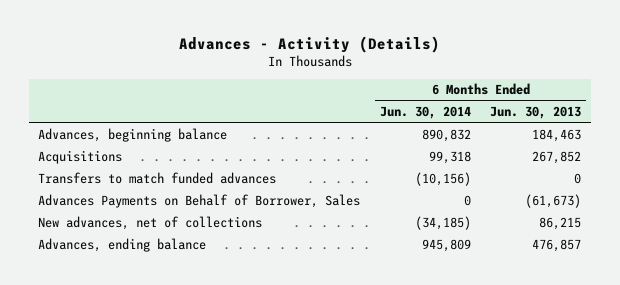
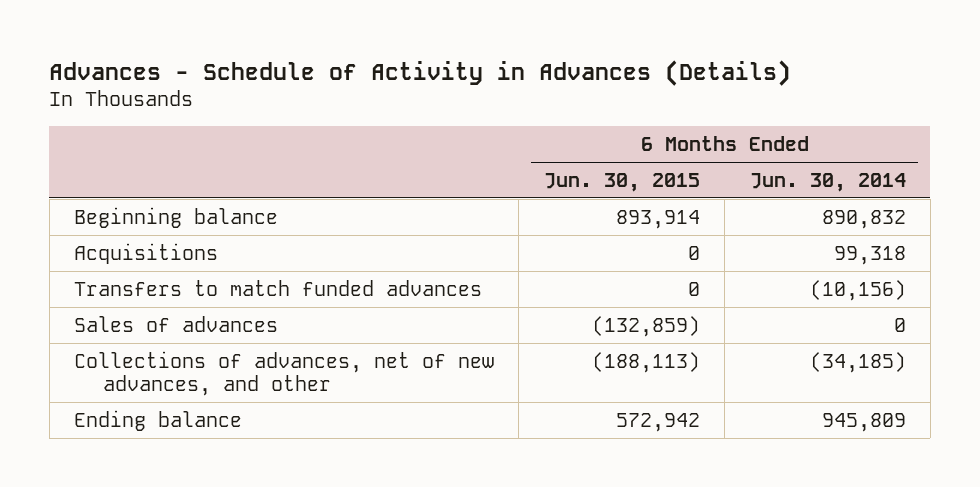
- Advances - Activity (Details)
+ Advances - Schedule of Activity in Advances (Details)
- | 6 Months Ended Jun. 30, 2014 | 6 Months Ended Jun. 30, 2013
+ | 6 Months Ended Jun. 30, 2015 | 6 Months Ended Jun. 30, 2014
- Advances, beginning balance | 890,832 | 184,463
+ Beginning balance | 893,914 | 890,832
- Advances Payments on Behalf of Borrower, Sales | 0 | (61,673)
- New advances, net of collections | (34,185) | 86,215
- Advances, ending balance | 945,809 | 476,857
+ Sales of advances | (132,859) | 0
+ Collections of advances, net of new advances, and other | (188,113) | (34,185)
+ Ending balance | 572,942 | 945,809

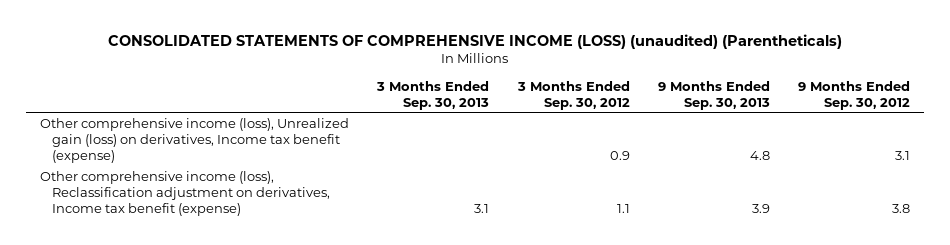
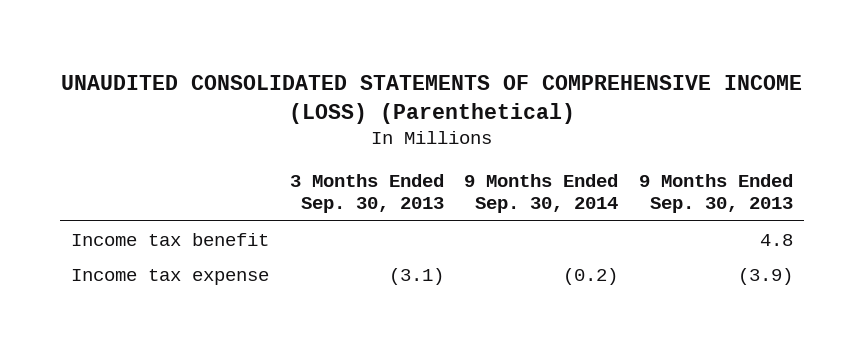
- CONSOLIDATED STATEMENTS OF COMPREHENSIVE INCOME (LOSS) (unaudited) (Parentheticals)
+ UNAUDITED CONSOLIDATED STATEMENTS OF COMPREHENSIVE INCOME (LOSS) (Parenthetical)
- | 3 Months Ended Sep. 30, 2013 | 3 Months Ended Sep. 30, 2012 | 9 Months Ended Sep. 30, 2013 | 9 Months Ended Sep. 30, 2012
+ | 3 Months Ended Sep. 30, 2013 | 9 Months Ended Sep. 30, 2014 | 9 Months Ended Sep. 30, 2013
- Other comprehensive income (loss), Unrealized gain (loss) on derivatives, Income tax benefit (expense) | | 0.9 | 4.8 | 3.1
- Other comprehensive income (loss), Reclassification adjustment on derivatives, Income tax benefit (expense) | 3.1 | 1.1 | 3.9 | 3.8
+ Income tax benefit | | | 4.8
+ Income tax expense | (3.1) | (0.2) | (3.9)

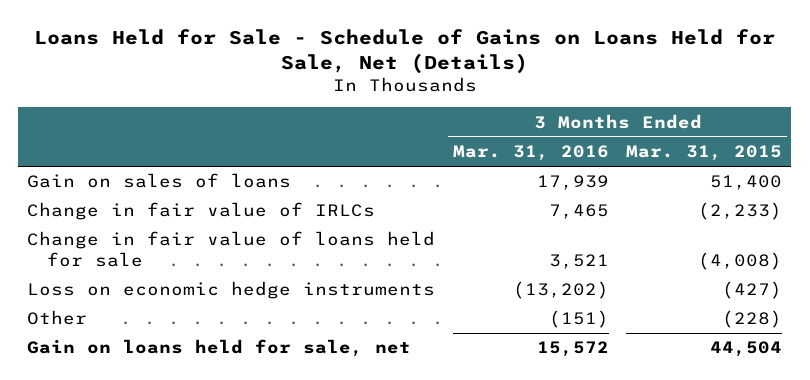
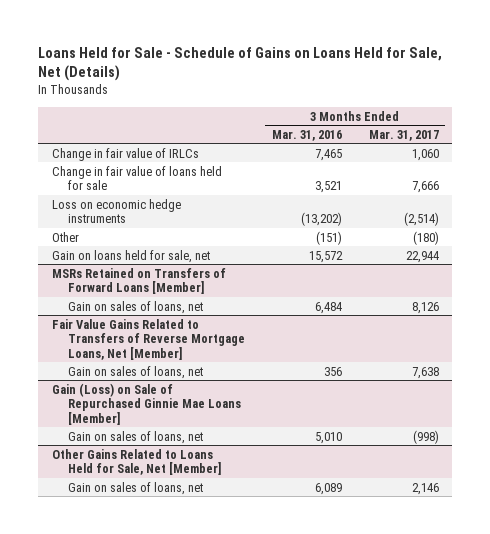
- | 3 Months Ended Mar. 31, 2016 | 3 Months Ended Mar. 31, 2015
+ | 3 Months Ended Mar. 31, 2016 | 3 Months Ended Mar. 31, 2017
- Gain on sales of loans | 17,939 | 51,400
+ MSRs Retained on Transfers of Forward Loans [Member]
+ Gain on sales of loans, net | 6,484 | 8,126
+ Fair Value Gains Related to Transfers of Reverse Mortgage Loans, Net [Member]
+ Gain on sales of loans, net | 356 | 7,638
+ Gain (Loss) on Sale of Repurchased Ginnie Mae Loans [Member]
+ Gain on sales of loans, net | 5,010 | (998)
+ Other Gains Related to Loans Held for Sale, Net [Member]
+ Gain on sales of loans, net | 6,089 | 2,146

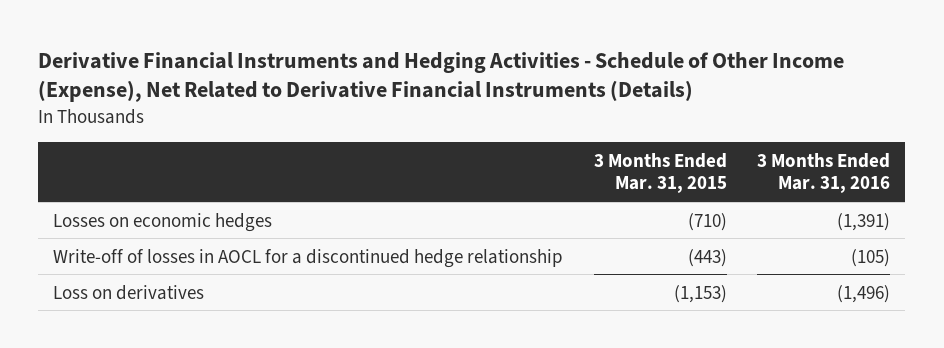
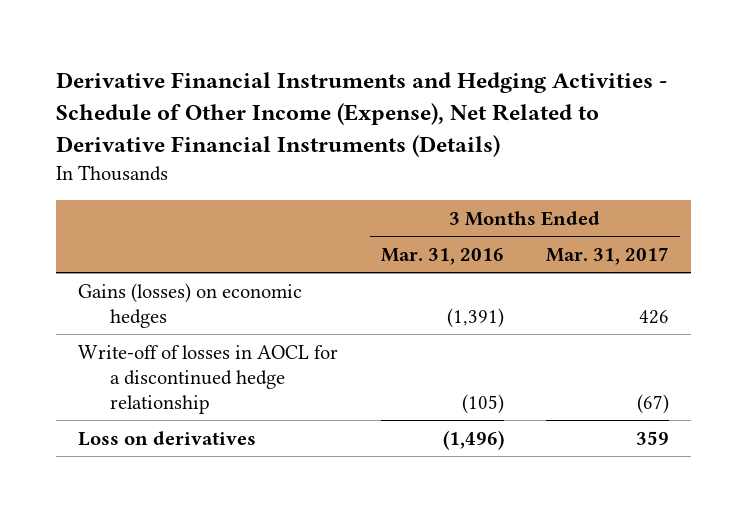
- | 3 Months Ended Mar. 31, 2015 | 3 Months Ended Mar. 31, 2016
+ | 3 Months Ended Mar. 31, 2016 | 3 Months Ended Mar. 31, 2017
- Losses on economic hedges | (710) | (1,391)
+ Gains (losses) on economic hedges | (1,391) | 426

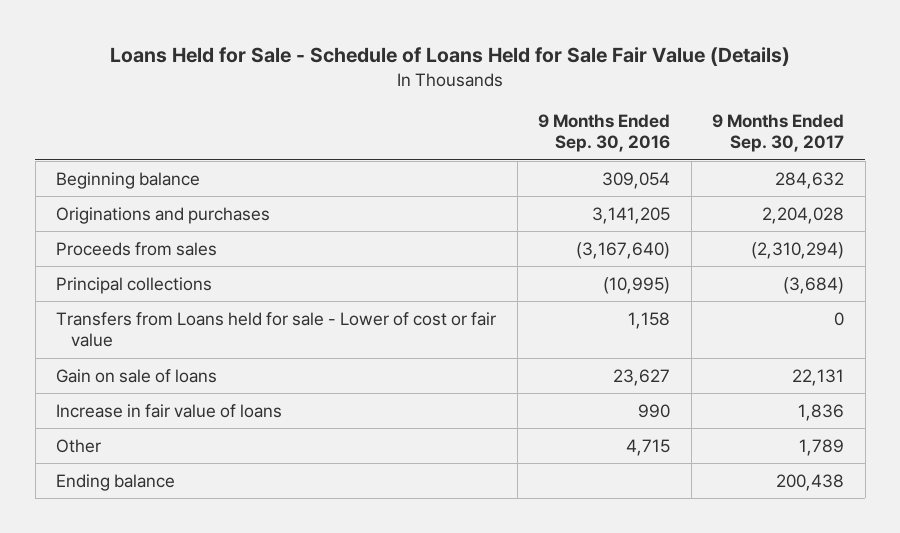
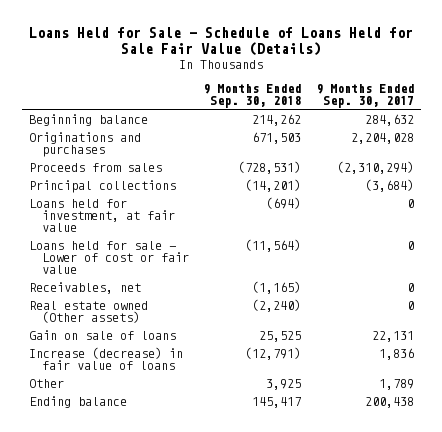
- | 9 Months Ended Sep. 30, 2016 | 9 Months Ended Sep. 30, 2017
+ | 9 Months Ended Sep. 30, 2018 | 9 Months Ended Sep. 30, 2017
- Transfers from Loans held for sale - Lower of cost or fair value | 1,158 | 0
+ Loans held for investment, at fair value | (694) | 0
+ Loans held for sale - Lower of cost or fair value | (11,564) | 0
+ Receivables, net | (1,165) | 0
+ Real estate owned (Other assets) | (2,240) | 0
- Increase in fair value of loans | 990 | 1,836
+ Increase (decrease) in fair value of loans | (12,791) | 1,836

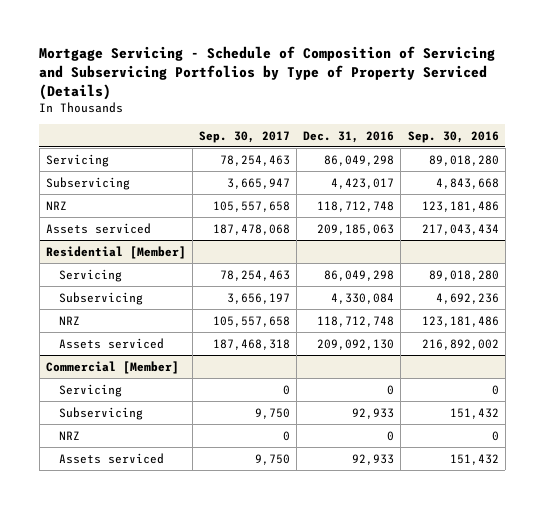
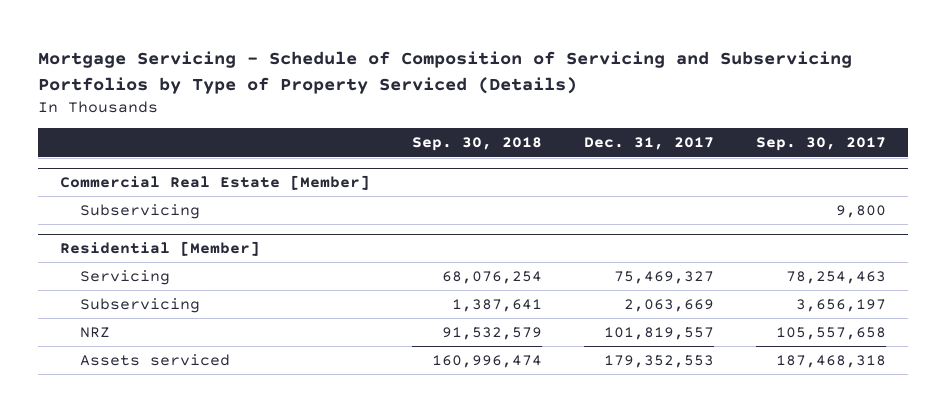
- | Sep. 30, 2017 | Dec. 31, 2016 | Sep. 30, 2016
+ | Sep. 30, 2018 | Dec. 31, 2017 | Sep. 30, 2017
- Servicing | 78,254,463 | 86,049,298 | 89,018,280
- Subservicing | 3,665,947 | 4,423,017 | 4,843,668
- NRZ | 105,557,658 | 118,712,748 | 123,181,486
- Assets serviced | 187,478,068 | 209,185,063 | 217,043,434
+ Commercial Real Estate [Member]
+ Subservicing | | | 9,800
- Commercial [Member]
- Servicing | 0 | 0 | 0
- Subservicing | 9,750 | 92,933 | 151,432
- NRZ | 0 | 0 | 0
- Assets serviced | 9,750 | 92,933 | 151,432

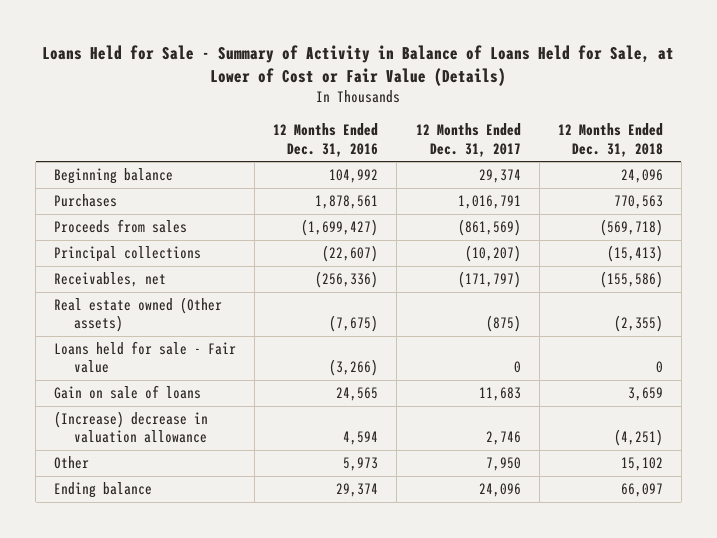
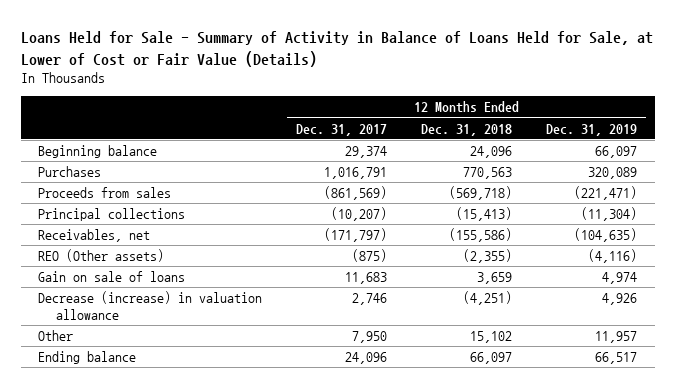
- | 12 Months Ended Dec. 31, 2016 | 12 Months Ended Dec. 31, 2017 | 12 Months Ended Dec. 31, 2018
+ | 12 Months Ended Dec. 31, 2017 | 12 Months Ended Dec. 31, 2018 | 12 Months Ended Dec. 31, 2019
- Real estate owned (Other assets) | (7,675) | (875) | (2,355)
- Loans held for sale - Fair value | (3,266) | 0 | 0
+ REO (Other assets) | (875) | (2,355) | (4,116)
- (Increase) decrease in valuation allowance | 4,594 | 2,746 | (4,251)
+ Decrease (increase) in valuation allowance | 2,746 | (4,251) | 4,926

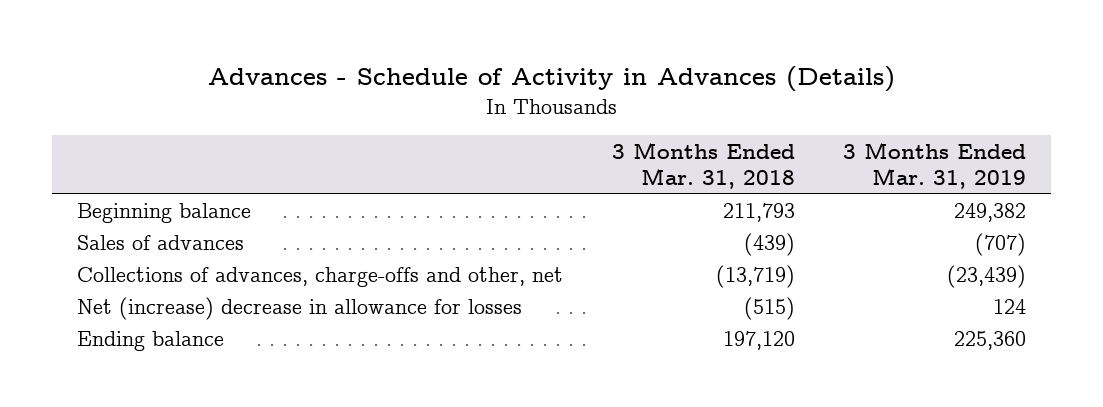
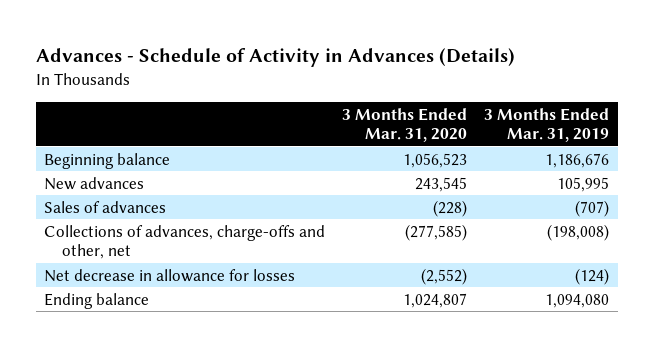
- | 3 Months Ended Mar. 31, 2018 | 3 Months Ended Mar. 31, 2019
+ | 3 Months Ended Mar. 31, 2020 | 3 Months Ended Mar. 31, 2019
- Beginning balance | 211,793 | 249,382
+ Beginning balance | 1,056,523 | 1,186,676
+ New advances | 243,545 | 105,995
- Collections of advances, charge-offs and other, net | (13,719) | (23,439)
- Net (increase) decrease in allowance for losses | (515) | 124
- Ending balance | 197,120 | 225,360
+ Collections of advances, charge-offs and other, net | (277,585) | (198,008)
+ Net decrease in allowance for losses | (2,552) | (124)
+ Ending balance | 1,024,807 | 1,094,080

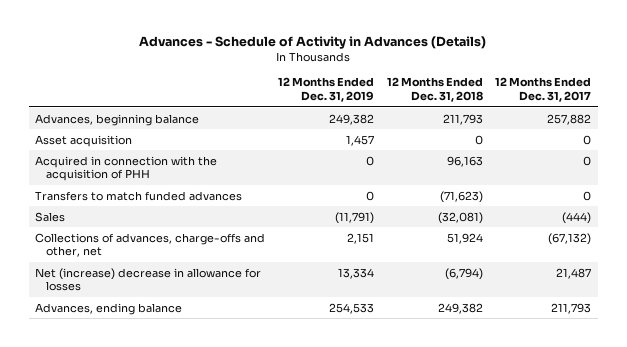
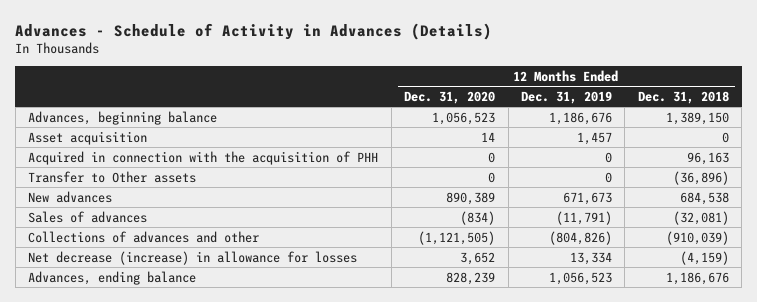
- | 12 Months Ended Dec. 31, 2019 | 12 Months Ended Dec. 31, 2018 | 12 Months Ended Dec. 31, 2017
+ | 12 Months Ended Dec. 31, 2020 | 12 Months Ended Dec. 31, 2019 | 12 Months Ended Dec. 31, 2018
- Advances, beginning balance | 249,382 | 211,793 | 257,882
+ Advances, beginning balance | 1,056,523 | 1,186,676 | 1,389,150
- Transfers to match funded advances | 0 | (71,623) | 0
- Sales | (11,791) | (32,081) | (444)
- Collections of advances, charge-offs and other, net | 2,151 | 51,924 | (67,132)
- Net (increase) decrease in allowance for losses | 13,334 | (6,794) | 21,487
- Advances, ending balance | 254,533 | 249,382 | 211,793
+ Transfer to Other assets | 0 | 0 | (36,896)
+ New advances | 890,389 | 671,673 | 684,538
+ Sales of advances | (834) | (11,791) | (32,081)
+ Collections of advances and other | (1,121,505) | (804,826) | (910,039)
+ Net decrease (increase) in allowance for losses | 3,652 | 13,334 | (4,159)
+ Advances, ending balance | 828,239 | 1,056,523 | 1,186,676

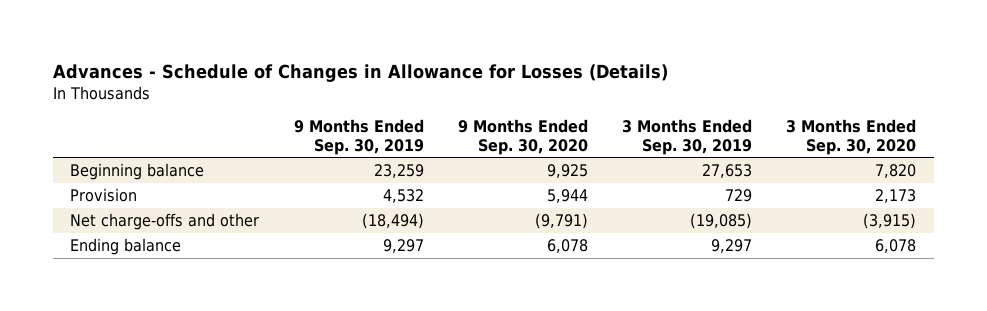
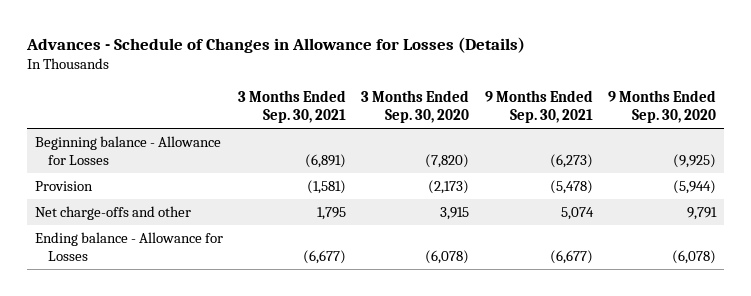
- | 9 Months Ended Sep. 30, 2019 | 9 Months Ended Sep. 30, 2020 | 3 Months Ended Sep. 30, 2019 | 3 Months Ended Sep. 30, 2020
+ | 3 Months Ended Sep. 30, 2021 | 3 Months Ended Sep. 30, 2020 | 9 Months Ended Sep. 30, 2021 | 9 Months Ended Sep. 30, 2020
- Beginning balance | 23,259 | 9,925 | 27,653 | 7,820
- Provision | 4,532 | 5,944 | 729 | 2,173
- Net charge-offs and other | (18,494) | (9,791) | (19,085) | (3,915)
- Ending balance | 9,297 | 6,078 | 9,297 | 6,078
+ Beginning balance - Allowance for Losses | (6,891) | (7,820) | (6,273) | (9,925)
+ Provision | (1,581) | (2,173) | (5,478) | (5,944)
+ Net charge-offs and other | 1,795 | 3,915 | 5,074 | 9,791
+ Ending balance - Allowance for Losses | (6,677) | (6,078) | (6,677) | (6,078)

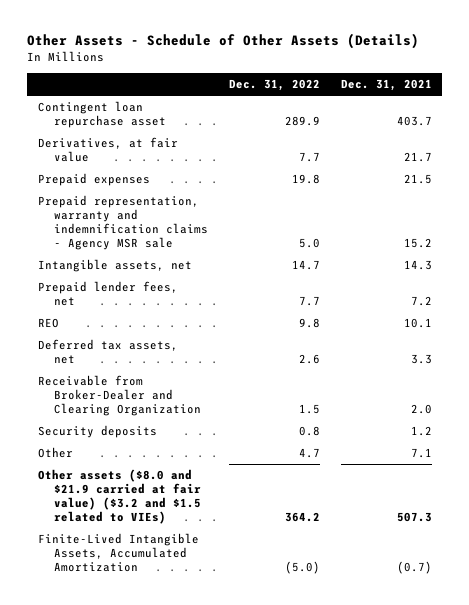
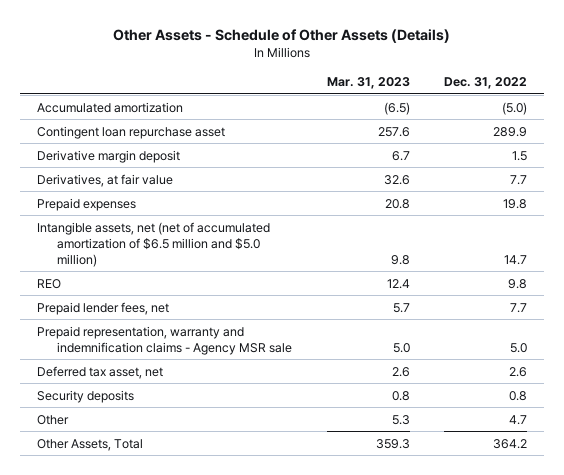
- | Dec. 31, 2022 | Dec. 31, 2021
+ | Mar. 31, 2023 | Dec. 31, 2022
+ Accumulated amortization | (6.5) | (5.0)
+ Derivative margin deposit | 6.7 | 1.5
- Intangible assets, net | 14.7 | 14.3
+ Intangible assets, net (net of accumulated amortization of $6.5 million and $5.0 million) | 9.8 | 14.7
- Deferred tax assets, net | 2.6 | 3.3
- Receivable from Broker-Dealer and Clearing Organization | 1.5 | 2.0
moved down: Prepaid lender fees, net | 5.7 | 7.7
moved down: Prepaid representation, warranty and indemnification claims - Agency MSR sale | 5.0 | 5.0
+ Deferred tax asset, net | 2.6 | 2.6
- Other assets ($8.0 and $21.9 carried at fair value) ($3.2 and $1.5 related to VIEs) | 364.2 | 507.3
- Finite-Lived Intangible Assets, Accumulated Amortization | (5.0) | (0.7)
+ Other Assets, Total | 359.3 | 364.2

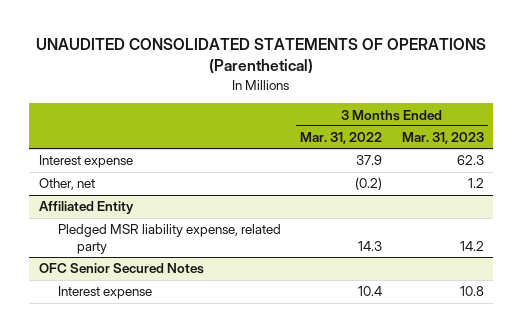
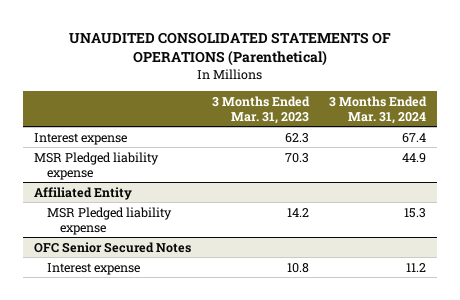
- | 3 Months Ended Mar. 31, 2022 | 3 Months Ended Mar. 31, 2023
+ | 3 Months Ended Mar. 31, 2023 | 3 Months Ended Mar. 31, 2024
- Other, net | (0.2) | 1.2
+ MSR Pledged liability expense | 70.3 | 44.9
@ Affiliated Entity
- Pledged MSR liability expense, related party | 14.3 | 14.2
+ MSR Pledged liability expense | 14.2 | 15.3

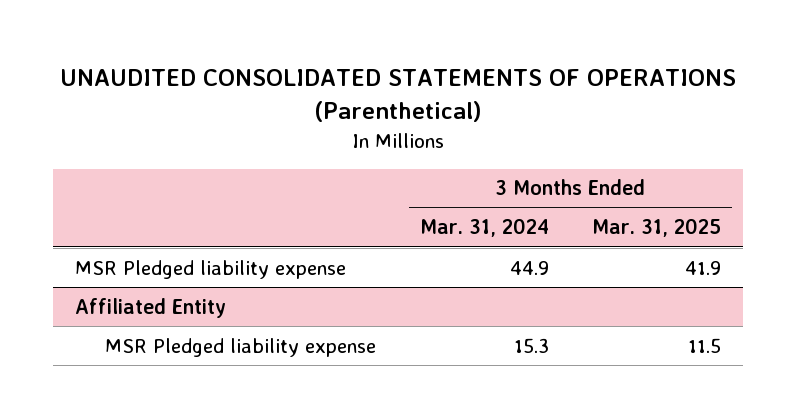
- | 3 Months Ended Mar. 31, 2023 | 3 Months Ended Mar. 31, 2024
+ | 3 Months Ended Mar. 31, 2024 | 3 Months Ended Mar. 31, 2025
- Interest expense | 62.3 | 67.4
- OFC Senior Secured Notes
- Interest expense | 10.8 | 11.2

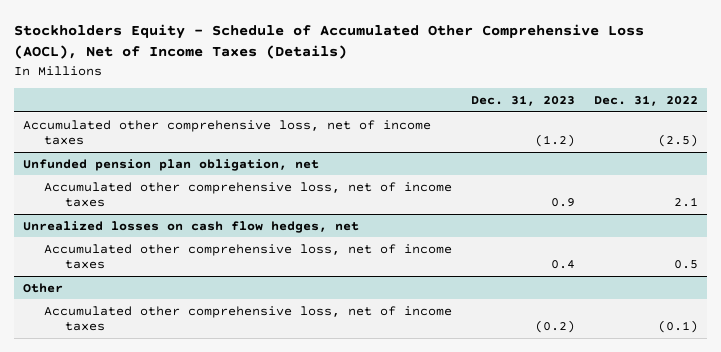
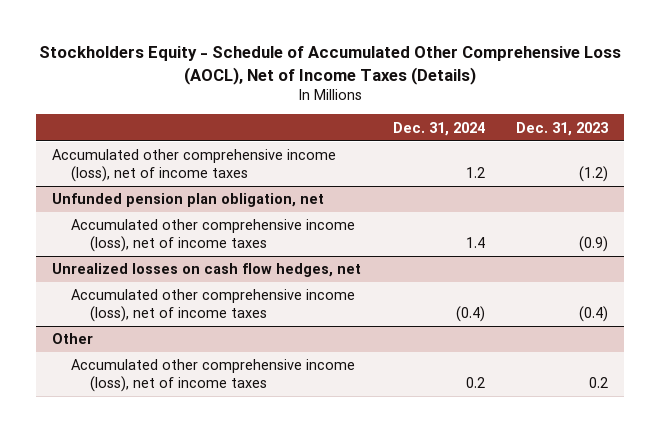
- | Dec. 31, 2023 | Dec. 31, 2022
+ | Dec. 31, 2024 | Dec. 31, 2023
- Accumulated other comprehensive loss, net of income taxes | (1.2) | (2.5)
+ Accumulated other comprehensive income (loss), net of income taxes | 1.2 | (1.2)
@ Unfunded pension plan obligation, net
- Accumulated other comprehensive loss, net of income taxes | 0.9 | 2.1
+ Accumulated other comprehensive income (loss), net of income taxes | 1.4 | (0.9)
@ Unrealized losses on cash flow hedges, net
- Accumulated other comprehensive loss, net of income taxes | 0.4 | 0.5
+ Accumulated other comprehensive income (loss), net of income taxes | (0.4) | (0.4)
@ Other
- Accumulated other comprehensive loss, net of income taxes | (0.2) | (0.1)
+ Accumulated other comprehensive income (loss), net of income taxes | 0.2 | 0.2

